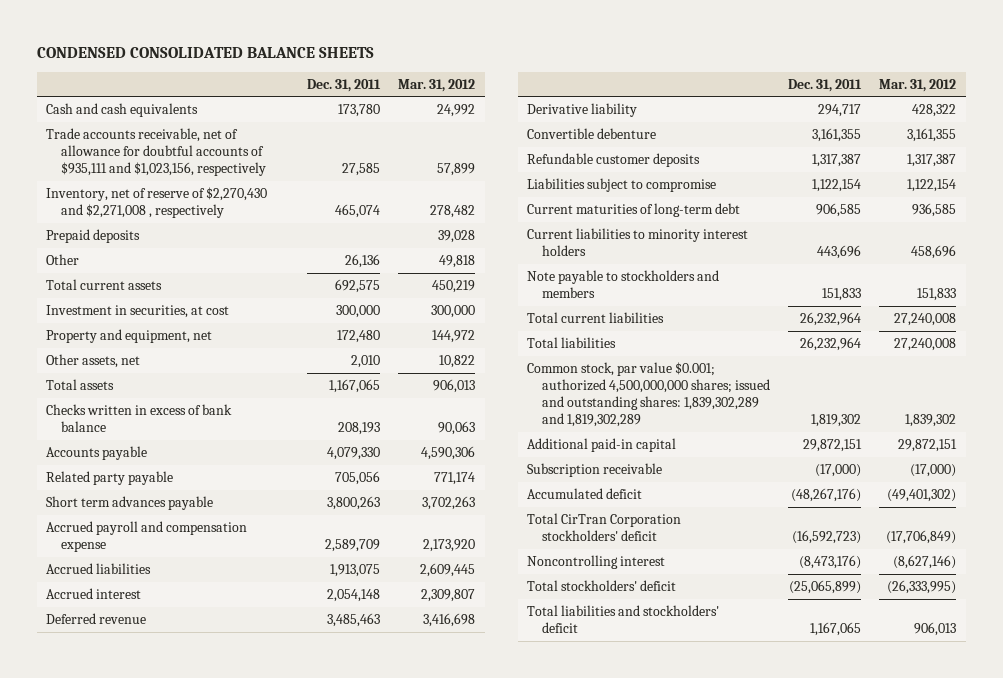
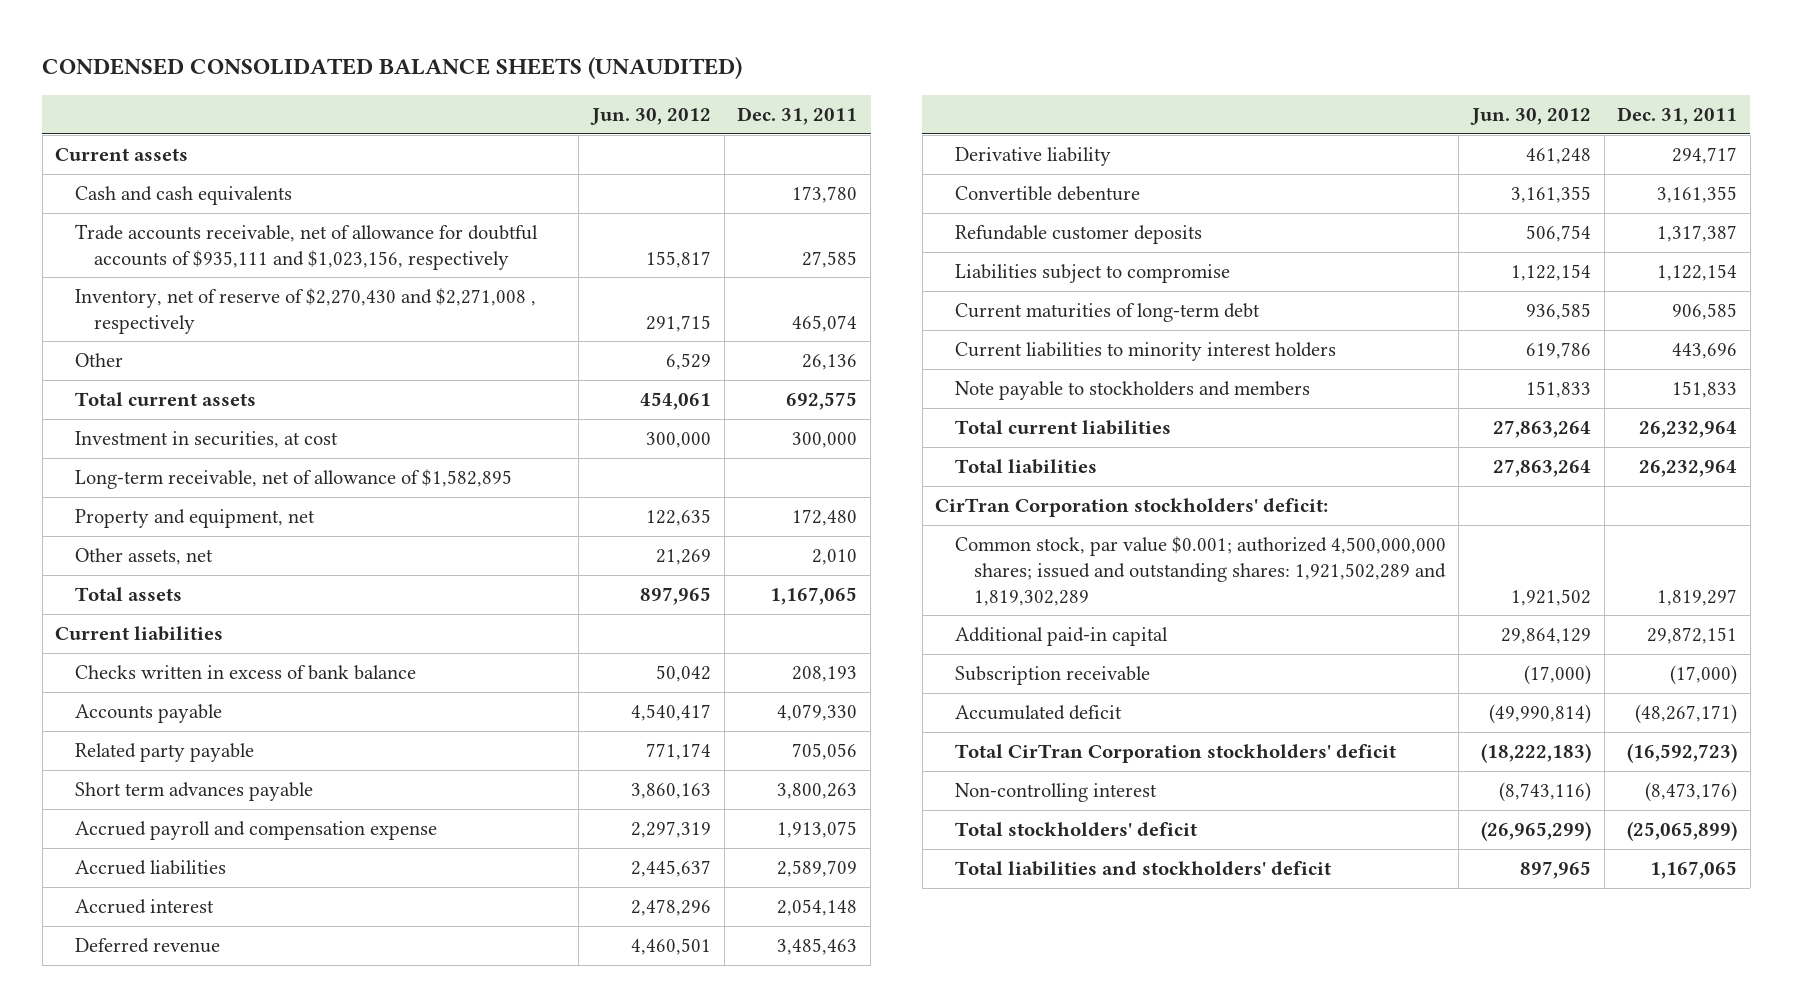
- CONDENSED CONSOLIDATED BALANCE SHEETS
+ CONDENSED CONSOLIDATED BALANCE SHEETS (UNAUDITED)
- | Dec. 31, 2011 | Mar. 31, 2012
+ | Jun. 30, 2012 | Dec. 31, 2011
+ Current assets
- Prepaid deposits | | 39,028
+ Long-term receivable, net of allowance of $1,582,895
+ Current liabilities
- Accrued payroll and compensation expense | 2,589,709 | 2,173,920
- Accrued liabilities | 1,913,075 | 2,609,445
+ Accrued payroll and compensation expense | 2,297,319 | 1,913,075
+ Accrued liabilities | 2,445,637 | 2,589,709
- Common stock, par value $0.001; authorized 4,500,000,000 shares; issued and outstanding shares: 1,839,302,289 and 1,819,302,289 | 1,819,302 | 1,839,302
+ CirTran Corporation stockholders' deficit:
+ Common stock, par value $0.001; authorized 4,500,000,000 shares; issued and outstanding shares: 1,921,502,289 and 1,819,302,289 | 1,921,502 | 1,819,297
- Accumulated deficit | (48,267,176) | (49,401,302)
+ Accumulated deficit | (49,990,814) | (48,267,171)
- Noncontrolling interest | (8,473,176) | (8,627,146)
+ Non-controlling interest | (8,743,116) | (8,473,176)

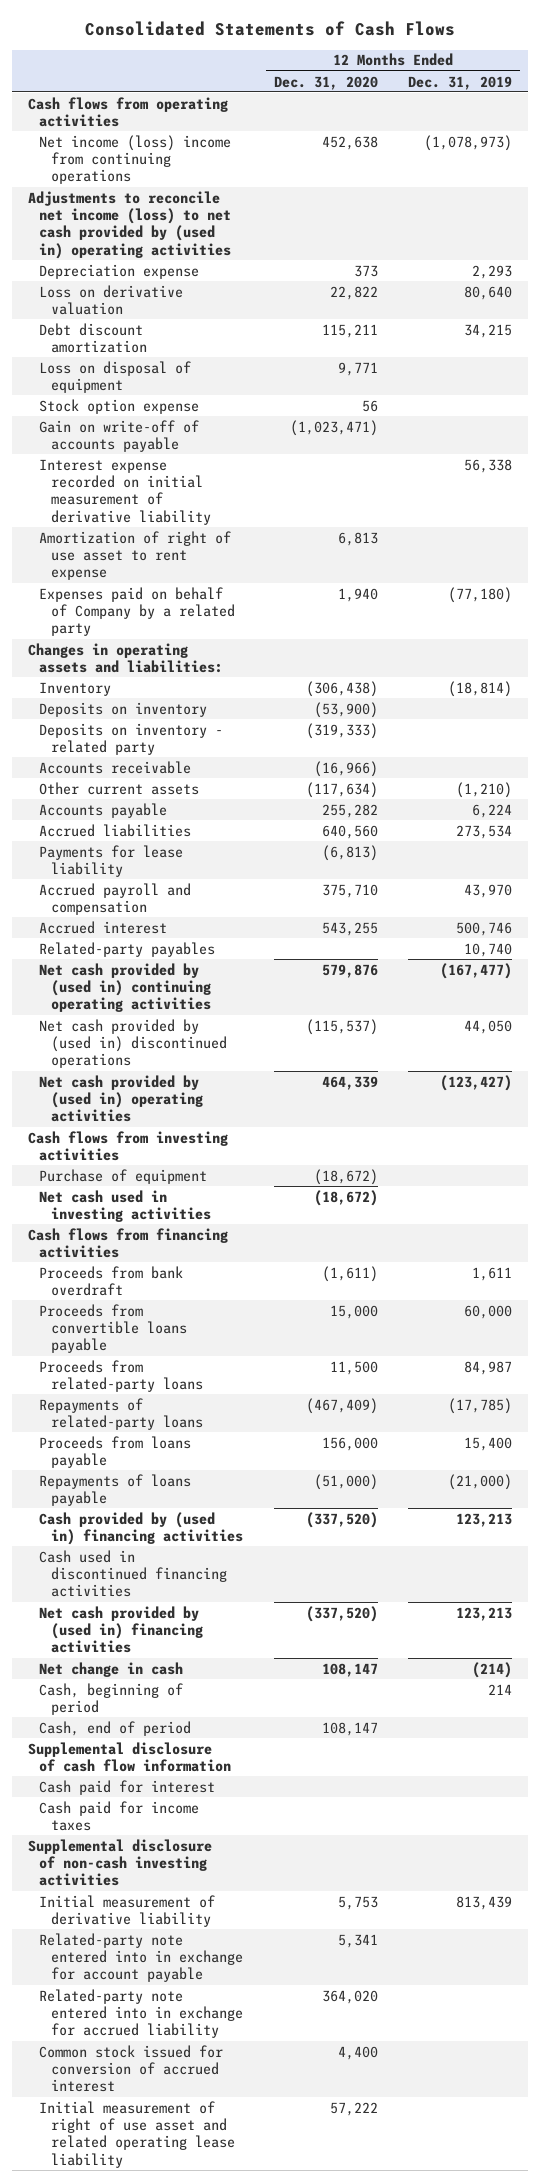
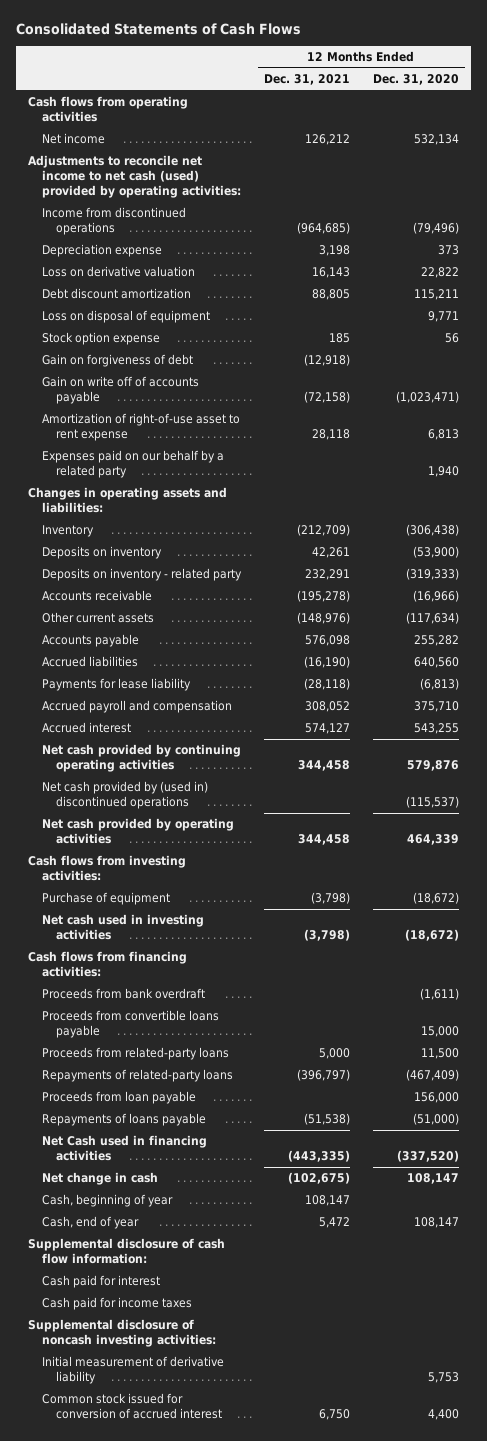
- | 12 Months Ended Dec. 31, 2020 | 12 Months Ended Dec. 31, 2019
+ | 12 Months Ended Dec. 31, 2021 | 12 Months Ended Dec. 31, 2020
- Net income (loss) income from continuing operations | 452,638 | (1,078,973)
- Adjustments to reconcile net income (loss) to net cash provided by (used in) operating activities
+ Net income | 126,212 | 532,134
+ Adjustments to reconcile net income to net cash (used) provided by operating activities:
+ Income from discontinued operations | (964,685) | (79,496)
- Gain on write-off of accounts payable | (1,023,471) |
- Interest expense recorded on initial measurement of derivative liability | | 56,338
- Amortization of right of use asset to rent expense | 6,813 |
- Expenses paid on behalf of Company by a related party | 1,940 | (77,180)
+ Gain on forgiveness of debt | (12,918) |
+ Gain on write off of accounts payable | (72,158) | (1,023,471)
+ Amortization of right-of-use asset to rent expense | 28,118 | 6,813
+ Expenses paid on our behalf by a related party | | 1,940
- Related-party payables | | 10,740
- Net cash provided by (used in) continuing operating activities | 579,876 | (167,477)
+ Net cash provided by continuing operating activities | 344,458 | 579,876
- Net cash provided by (used in) operating activities | 464,339 | (123,427)
- Cash flows from investing activities
+ Net cash provided by operating activities | 344,458 | 464,339
+ Cash flows from investing activities:
- Cash flows from financing activities
+ Cash flows from financing activities:
- Proceeds from loans payable | 156,000 | 15,400
+ Proceeds from loan payable | | 156,000
- Cash provided by (used in) financing activities | (337,520) | 123,213
- Cash used in discontinued financing activities
- Net cash provided by (used in) financing activities | (337,520) | 123,213
+ Net Cash used in financing activities | (443,335) | (337,520)
- Cash, beginning of period | | 214
- Cash, end of period | 108,147 |
- Supplemental disclosure of cash flow information
+ Cash, beginning of year | 108,147 |
+ Cash, end of year | 5,472 | 108,147
+ Supplemental disclosure of cash flow information:
- Supplemental disclosure of non-cash investing activities
+ Supplemental disclosure of noncash investing activities:
- Related-party note entered into in exchange for account payable | 5,341 |
- Related-party note entered into in exchange for accrued liability | 364,020 |
- Initial measurement of right of use asset and related operating lease liability | 57,222 |

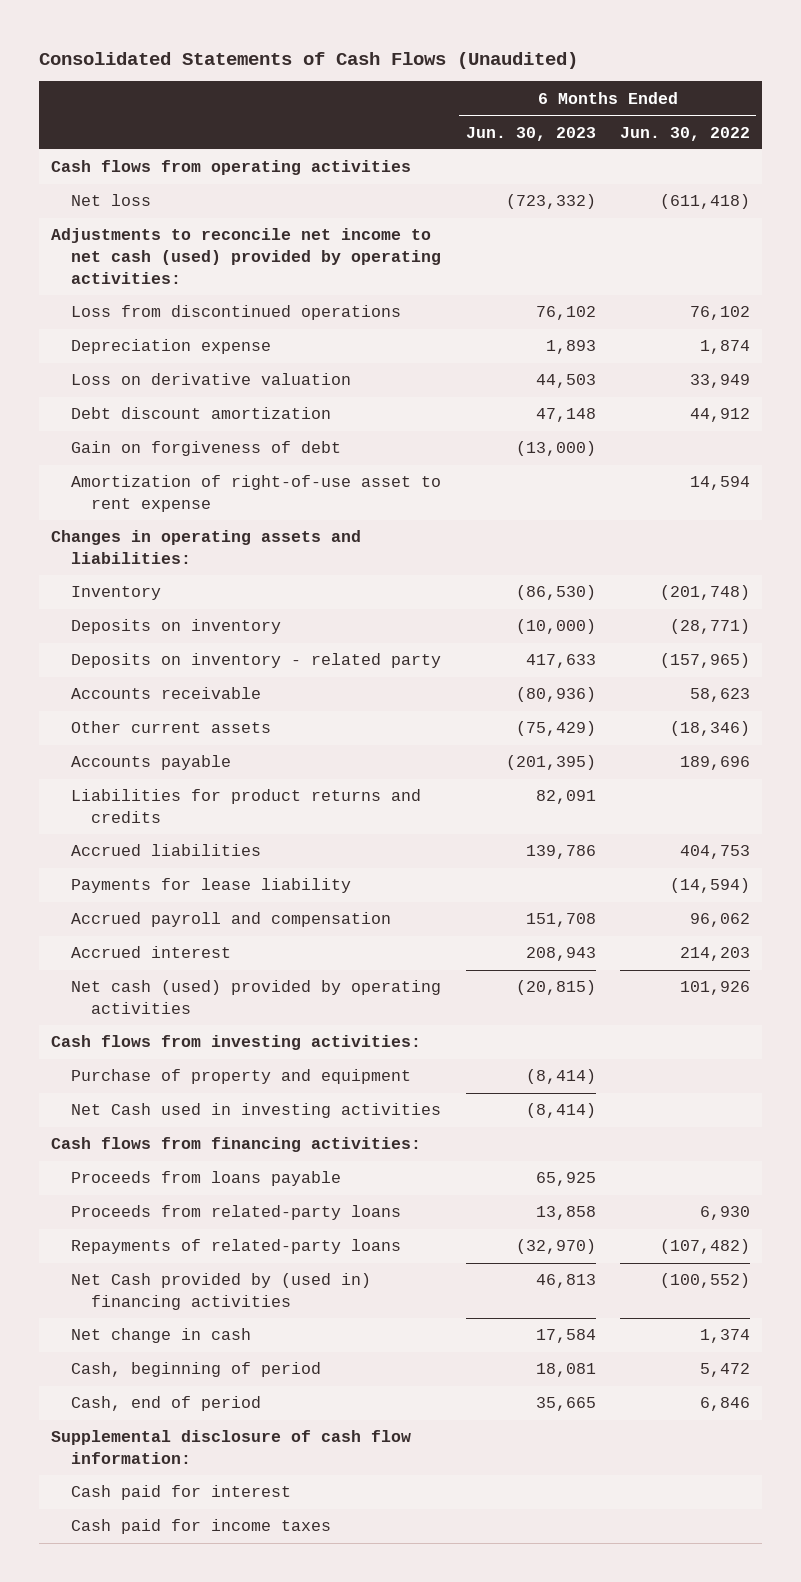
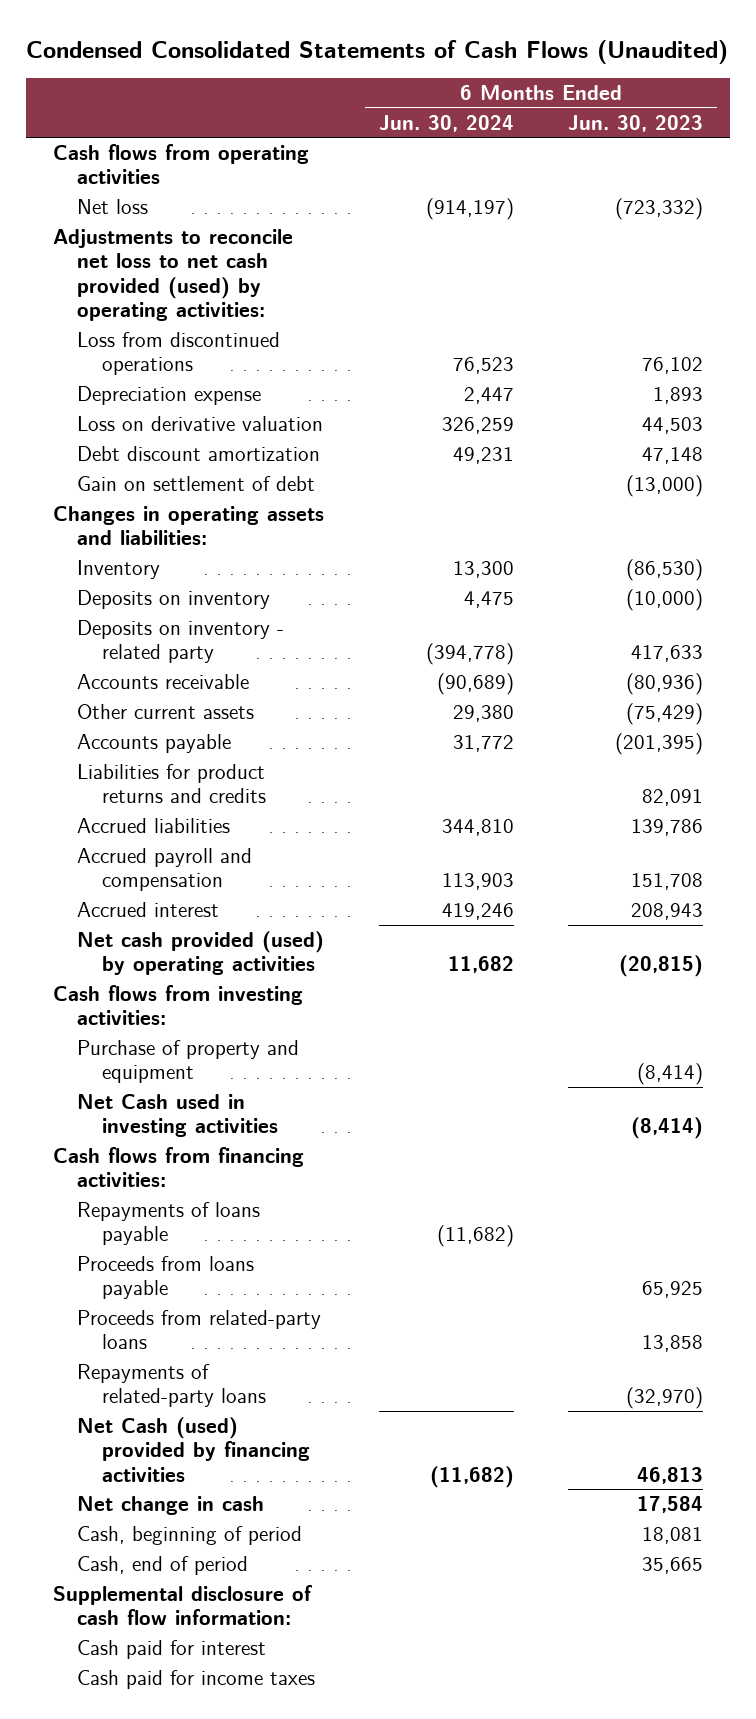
- Consolidated Statements of Cash Flows (Unaudited)
+ Condensed Consolidated Statements of Cash Flows (Unaudited)
- | 6 Months Ended Jun. 30, 2023 | 6 Months Ended Jun. 30, 2022
+ | 6 Months Ended Jun. 30, 2024 | 6 Months Ended Jun. 30, 2023
- Adjustments to reconcile net income to net cash (used) provided by operating activities:
+ Adjustments to reconcile net loss to net cash provided (used) by operating activities:
- Gain on forgiveness of debt | (13,000) |
- Amortization of right-of-use asset to rent expense | | 14,594
+ Gain on settlement of debt | | (13,000)
- Payments for lease liability | | (14,594)
- Net cash (used) provided by operating activities | (20,815) | 101,926
+ Net cash provided (used) by operating activities | 11,682 | (20,815)
+ Repayments of loans payable | (11,682) |
- Net Cash provided by (used in) financing activities | 46,813 | (100,552)
+ Net Cash (used) provided by financing activities | (11,682) | 46,813

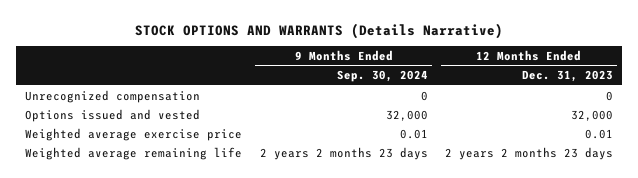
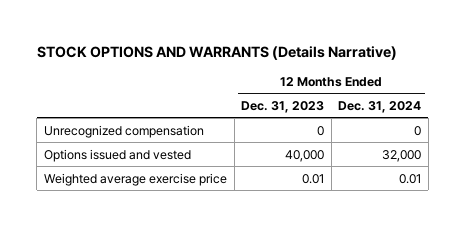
- | 9 Months Ended Sep. 30, 2024 | 12 Months Ended Dec. 31, 2023
+ | 12 Months Ended Dec. 31, 2023 | 12 Months Ended Dec. 31, 2024
- Options issued and vested | 32,000 | 32,000
+ Options issued and vested | 40,000 | 32,000
- Weighted average remaining life | 2 years 2 months 23 days | 2 years 2 months 23 days

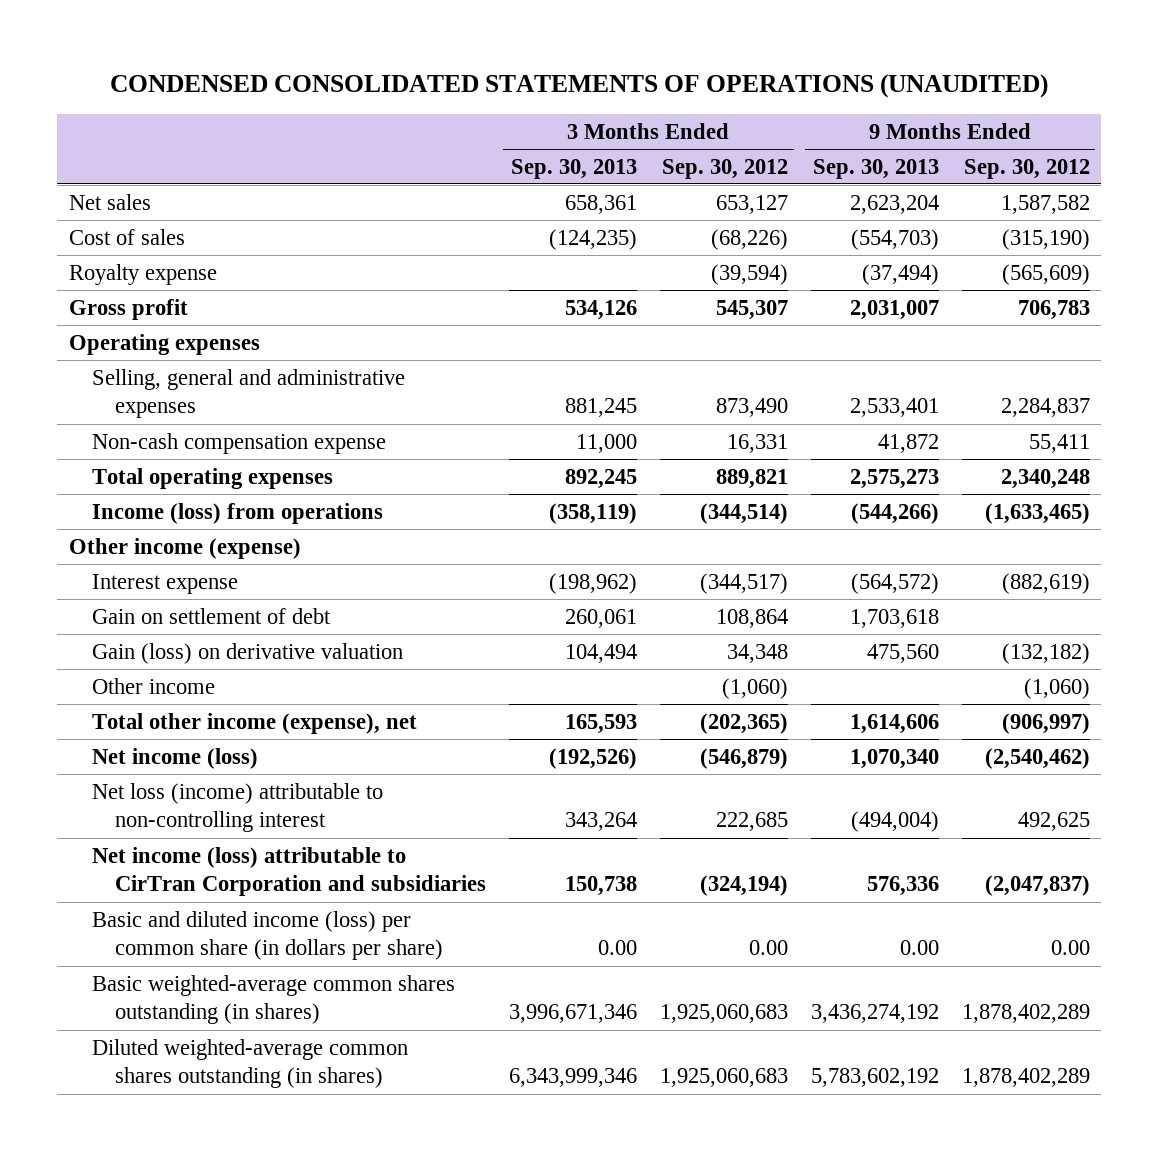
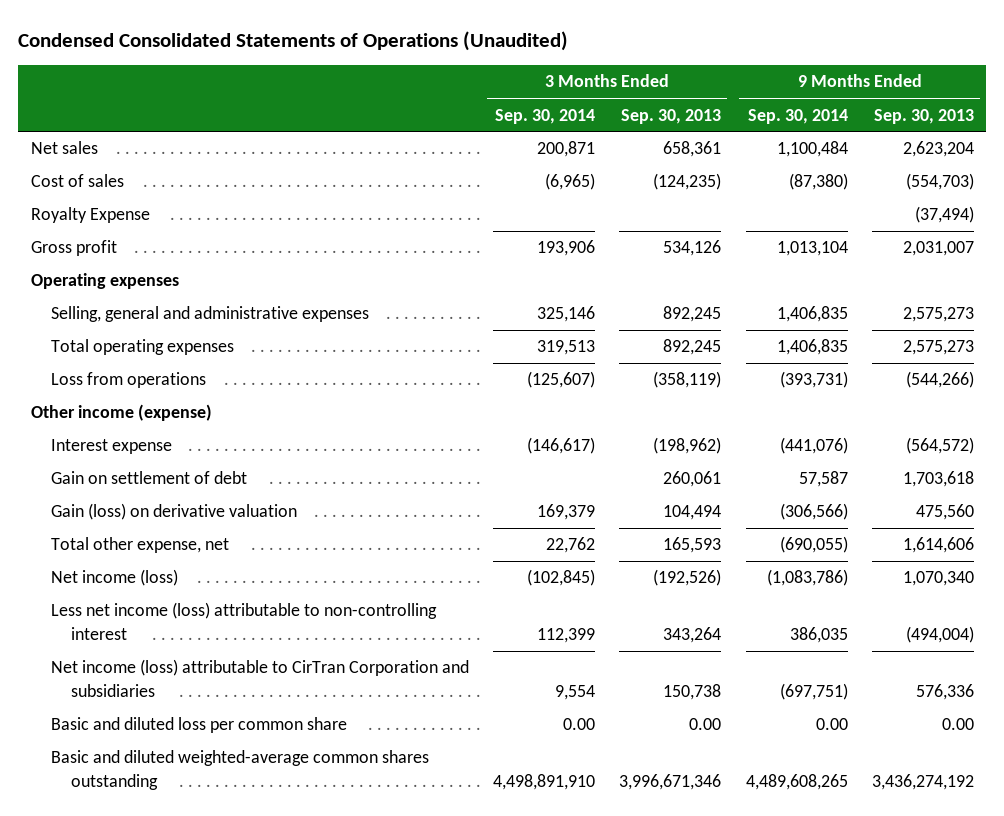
- CONDENSED CONSOLIDATED STATEMENTS OF OPERATIONS (UNAUDITED)
+ Condensed Consolidated Statements of Operations (Unaudited)
- | 3 Months Ended Sep. 30, 2013 | 3 Months Ended Sep. 30, 2012 | 9 Months Ended Sep. 30, 2013 | 9 Months Ended Sep. 30, 2012
+ | 3 Months Ended Sep. 30, 2014 | 3 Months Ended Sep. 30, 2013 | 9 Months Ended Sep. 30, 2014 | 9 Months Ended Sep. 30, 2013
- Royalty expense | | (39,594) | (37,494) | (565,609)
+ Royalty Expense | | | | (37,494)
- Selling, general and administrative expenses | 881,245 | 873,490 | 2,533,401 | 2,284,837
- Non-cash compensation expense | 11,000 | 16,331 | 41,872 | 55,411
+ Selling, general and administrative expenses | 325,146 | 892,245 | 1,406,835 | 2,575,273
- Income (loss) from operations | (358,119) | (344,514) | (544,266) | (1,633,465)
+ Loss from operations | (125,607) | (358,119) | (393,731) | (544,266)
- Other income | | (1,060) | | (1,060)
- Total other income (expense), net | 165,593 | (202,365) | 1,614,606 | (906,997)
+ Total other expense, net | 22,762 | 165,593 | (690,055) | 1,614,606
- Net loss (income) attributable to non-controlling interest | 343,264 | 222,685 | (494,004) | 492,625
+ Less net income (loss) attributable to non-controlling interest | 112,399 | 343,264 | 386,035 | (494,004)
- Basic and diluted income (loss) per common share (in dollars per share) | 0.00 | 0.00 | 0.00 | 0.00
- Basic weighted-average common shares outstanding (in shares) | 3,996,671,346 | 1,925,060,683 | 3,436,274,192 | 1,878,402,289
- Diluted weighted-average common shares outstanding (in shares) | 6,343,999,346 | 1,925,060,683 | 5,783,602,192 | 1,878,402,289
+ Basic and diluted loss per common share | 0.00 | 0.00 | 0.00 | 0.00
+ Basic and diluted weighted-average common shares outstanding | 4,498,891,910 | 3,996,671,346 | 4,489,608,265 | 3,436,274,192

